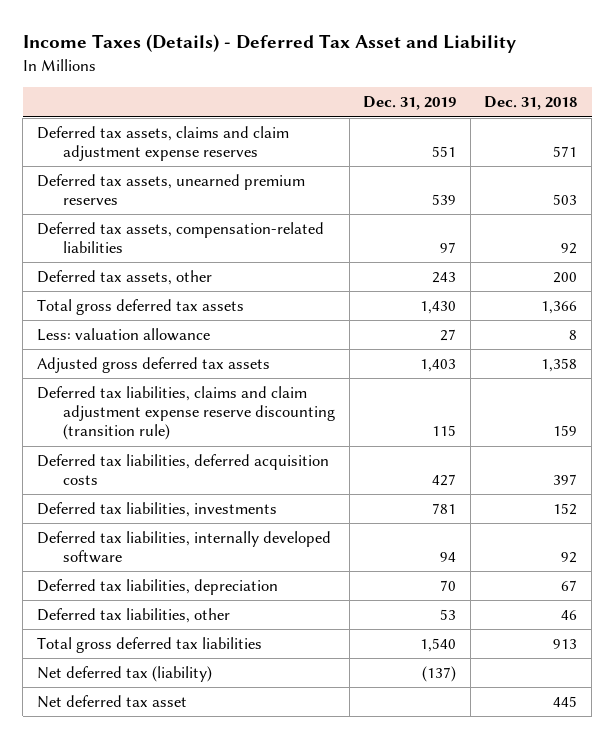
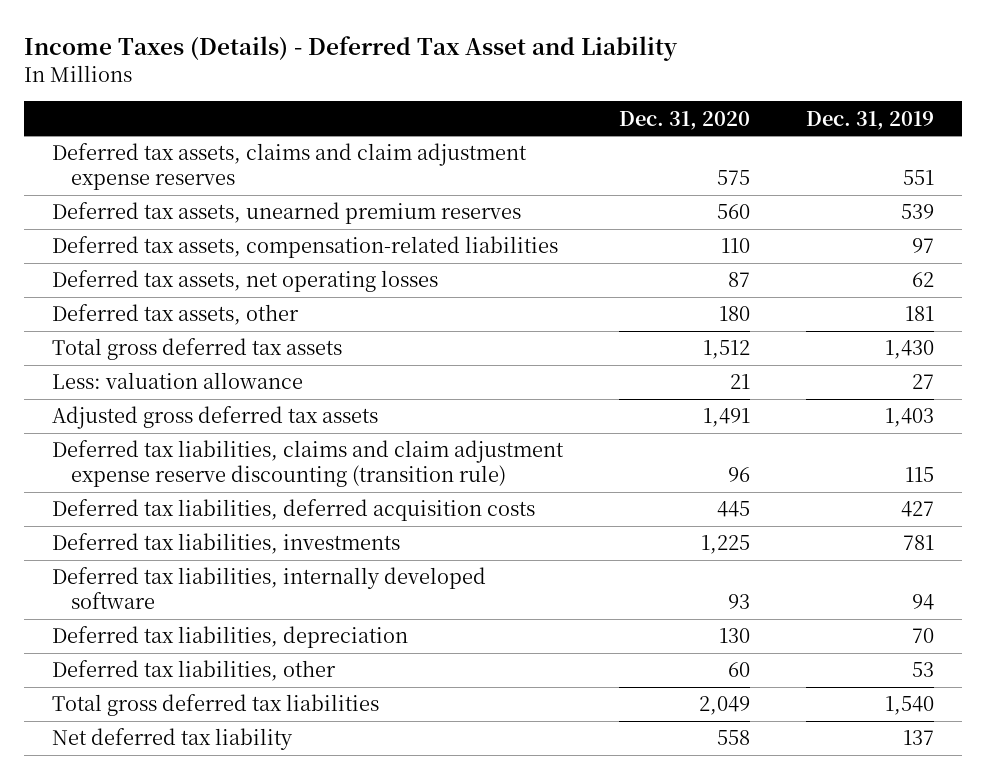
- | Dec. 31, 2019 | Dec. 31, 2018
+ | Dec. 31, 2020 | Dec. 31, 2019
- Deferred tax assets, other | 243 | 200
+ Deferred tax assets, net operating losses | 87 | 62
+ Deferred tax assets, other | 180 | 181
- Net deferred tax (liability) | (137) |
- Net deferred tax asset | | 445
+ Net deferred tax liability | 558 | 137

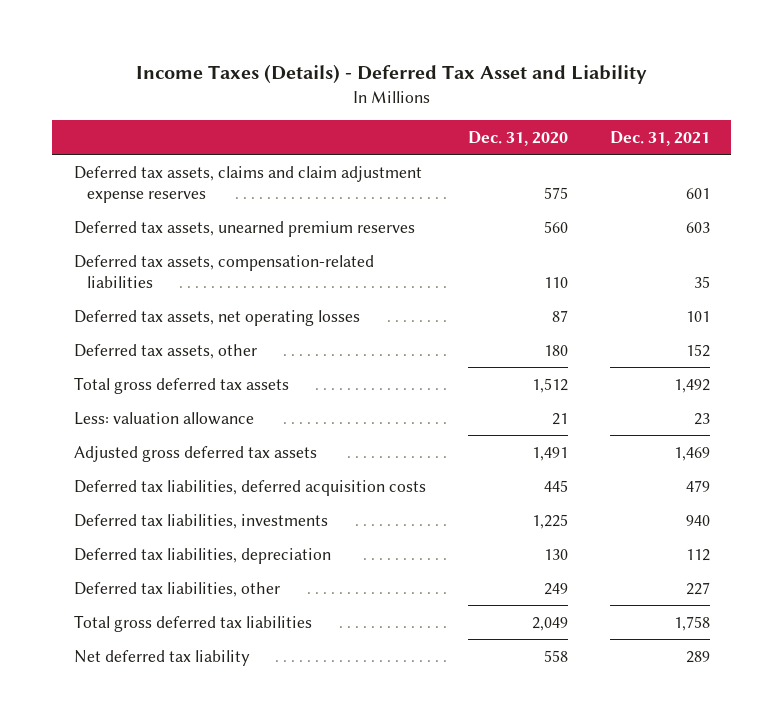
- | Dec. 31, 2020 | Dec. 31, 2019
+ | Dec. 31, 2020 | Dec. 31, 2021
- Deferred tax liabilities, claims and claim adjustment expense reserve discounting (transition rule) | 96 | 115
- Deferred tax liabilities, internally developed software | 93 | 94
- Deferred tax liabilities, other | 60 | 53
+ Deferred tax liabilities, other | 249 | 227

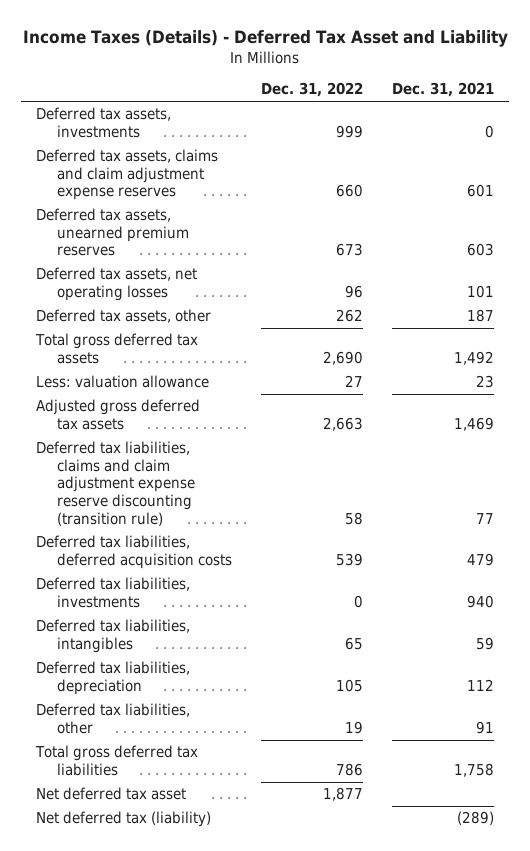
- | Dec. 31, 2020 | Dec. 31, 2021
+ | Dec. 31, 2022 | Dec. 31, 2021
+ Deferred tax assets, investments | 999 | 0
- Deferred tax assets, compensation-related liabilities | 110 | 35
- Deferred tax assets, other | 180 | 152
+ Deferred tax assets, other | 262 | 187
+ Deferred tax liabilities, claims and claim adjustment expense reserve discounting (transition rule) | 58 | 77
+ Deferred tax liabilities, intangibles | 65 | 59
- Deferred tax liabilities, other | 249 | 227
+ Deferred tax liabilities, other | 19 | 91
- Net deferred tax liability | 558 | 289
+ Net deferred tax asset | 1,877 |
+ Net deferred tax (liability) | | (289)

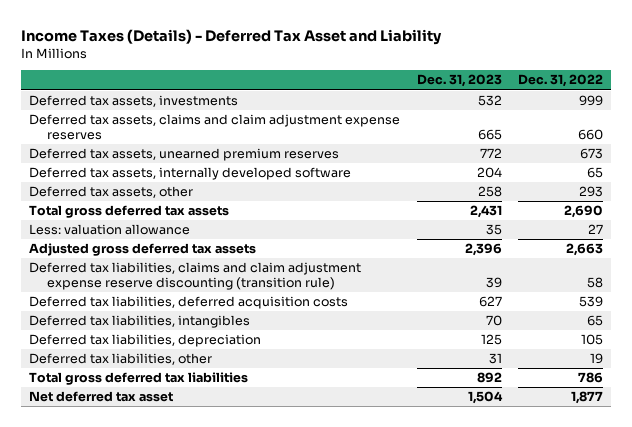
- | Dec. 31, 2022 | Dec. 31, 2021
+ | Dec. 31, 2023 | Dec. 31, 2022
- Deferred tax assets, net operating losses | 96 | 101
- Deferred tax assets, other | 262 | 187
+ Deferred tax assets, internally developed software | 204 | 65
+ Deferred tax assets, other | 258 | 293
- Deferred tax liabilities, investments | 0 | 940
- Net deferred tax (liability) | | (289)

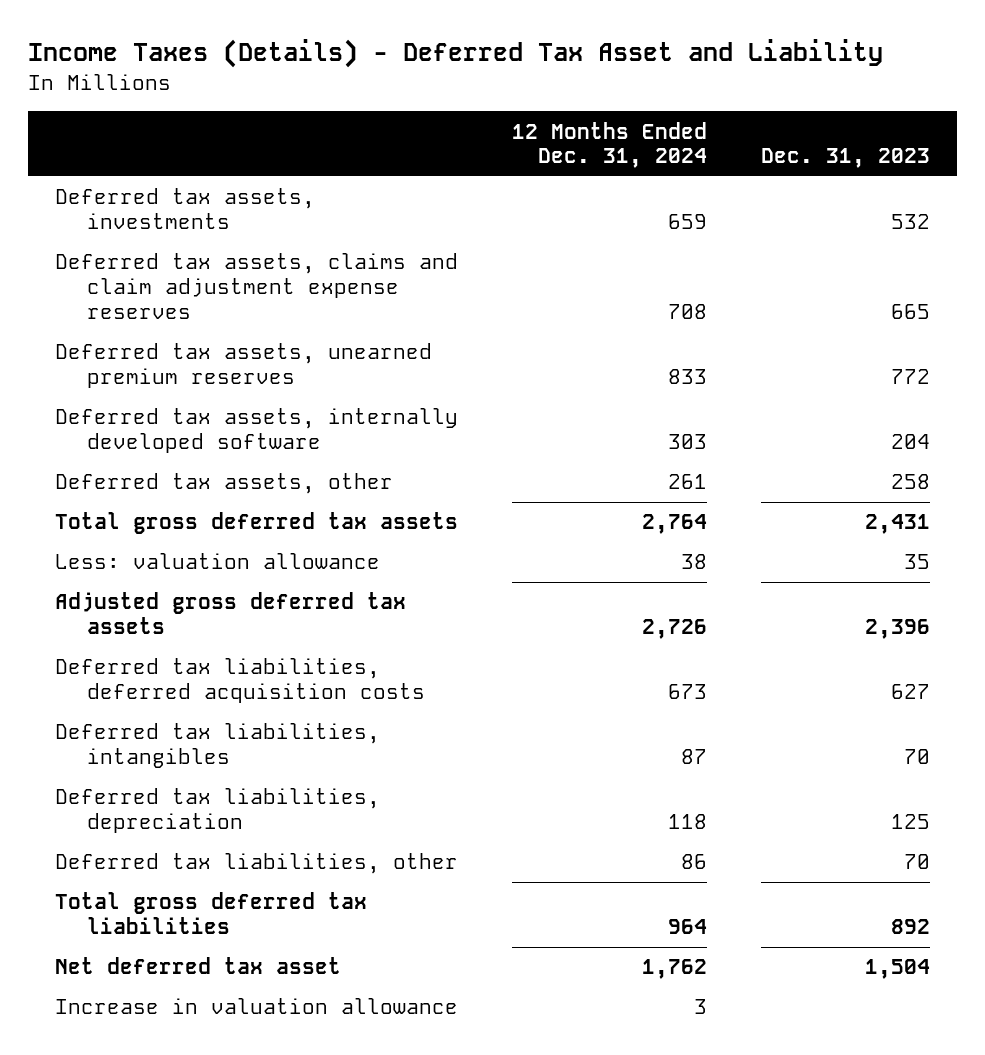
- | Dec. 31, 2023 | Dec. 31, 2022
+ | 12 Months Ended Dec. 31, 2024 | Dec. 31, 2023
- Deferred tax liabilities, claims and claim adjustment expense reserve discounting (transition rule) | 39 | 58
- Deferred tax liabilities, other | 31 | 19
+ Deferred tax liabilities, other | 86 | 70
+ Increase in valuation allowance | 3 |

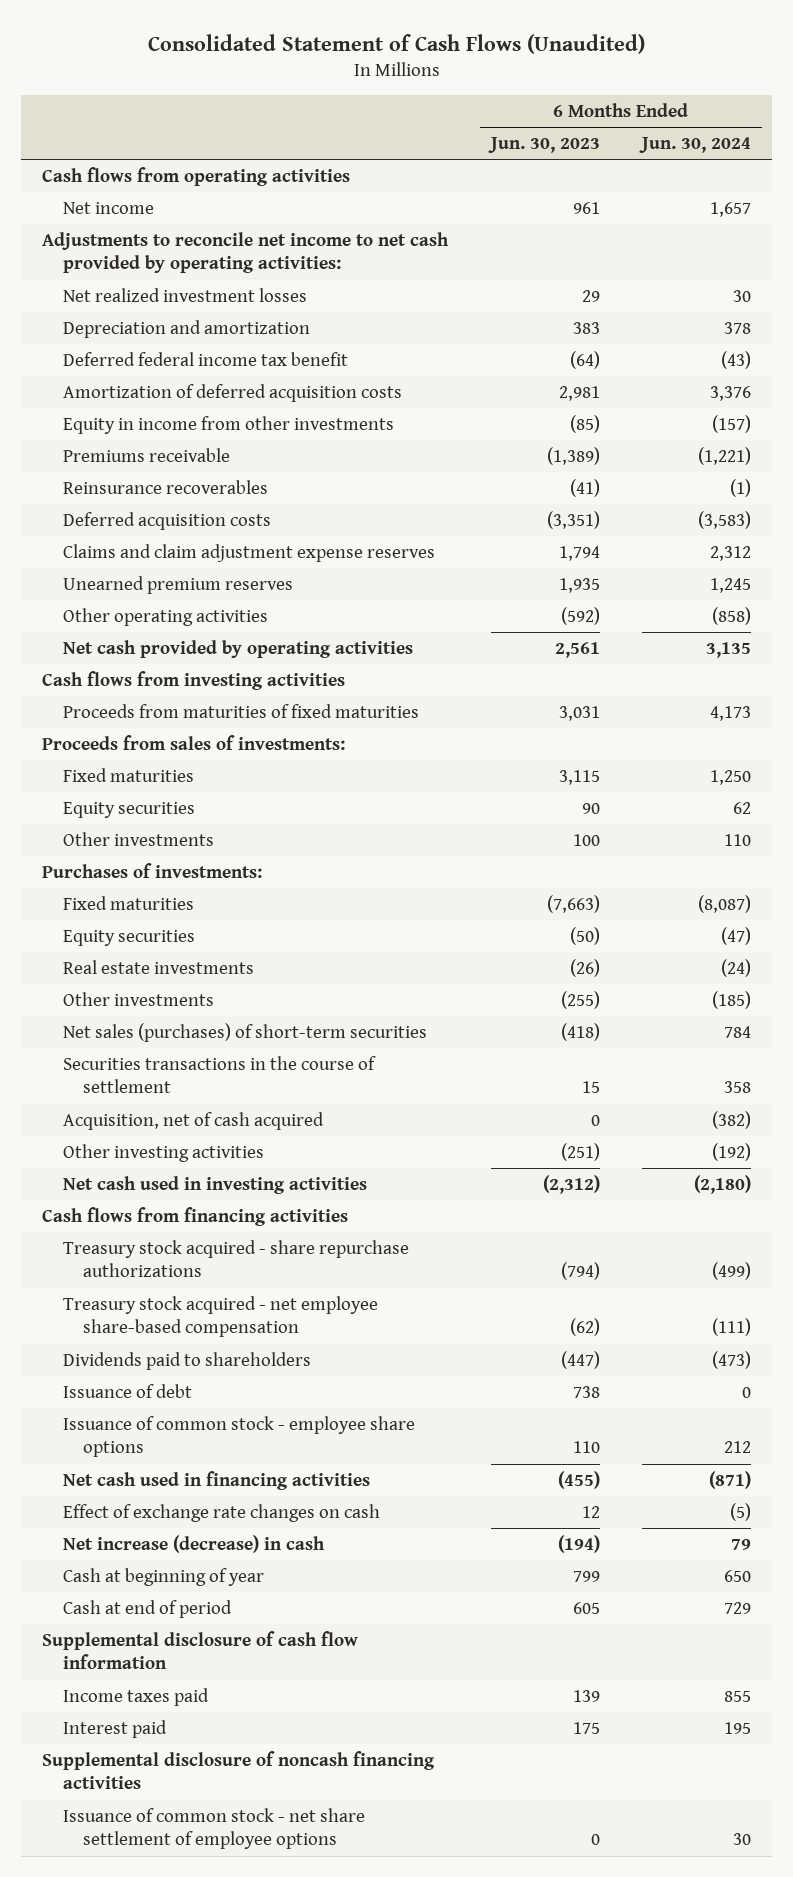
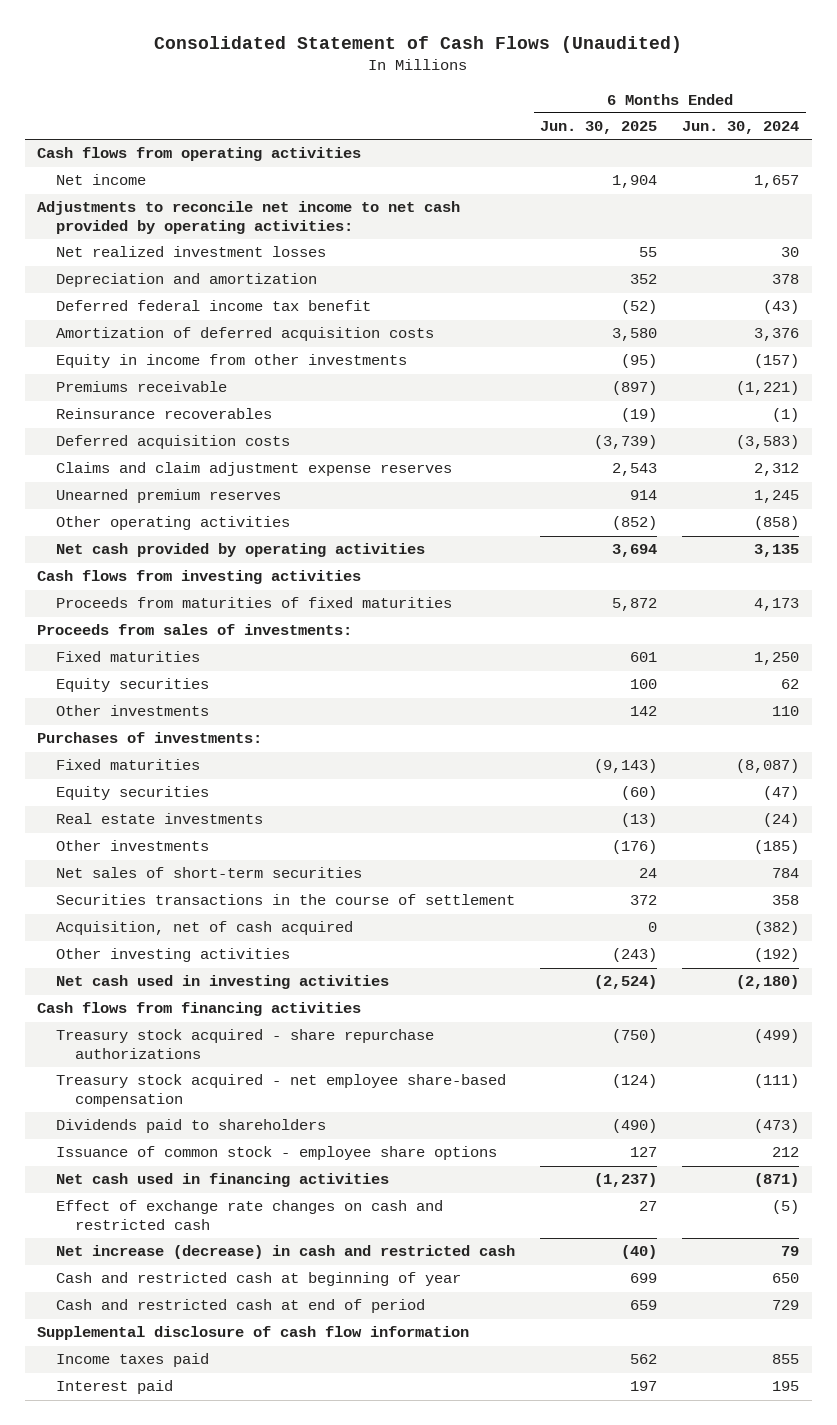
- | 6 Months Ended Jun. 30, 2023 | 6 Months Ended Jun. 30, 2024
+ | 6 Months Ended Jun. 30, 2025 | 6 Months Ended Jun. 30, 2024
- Net sales (purchases) of short-term securities | (418) | 784
+ Net sales of short-term securities | 24 | 784
- Issuance of debt | 738 | 0
- Effect of exchange rate changes on cash | 12 | (5)
- Net increase (decrease) in cash | (194) | 79
- Cash at beginning of year | 799 | 650
- Cash at end of period | 605 | 729
+ Effect of exchange rate changes on cash and restricted cash | 27 | (5)
+ Net increase (decrease) in cash and restricted cash | (40) | 79
+ Cash and restricted cash at beginning of year | 699 | 650
+ Cash and restricted cash at end of period | 659 | 729
- Supplemental disclosure of noncash financing activities
- Issuance of common stock - net share settlement of employee options | 0 | 30

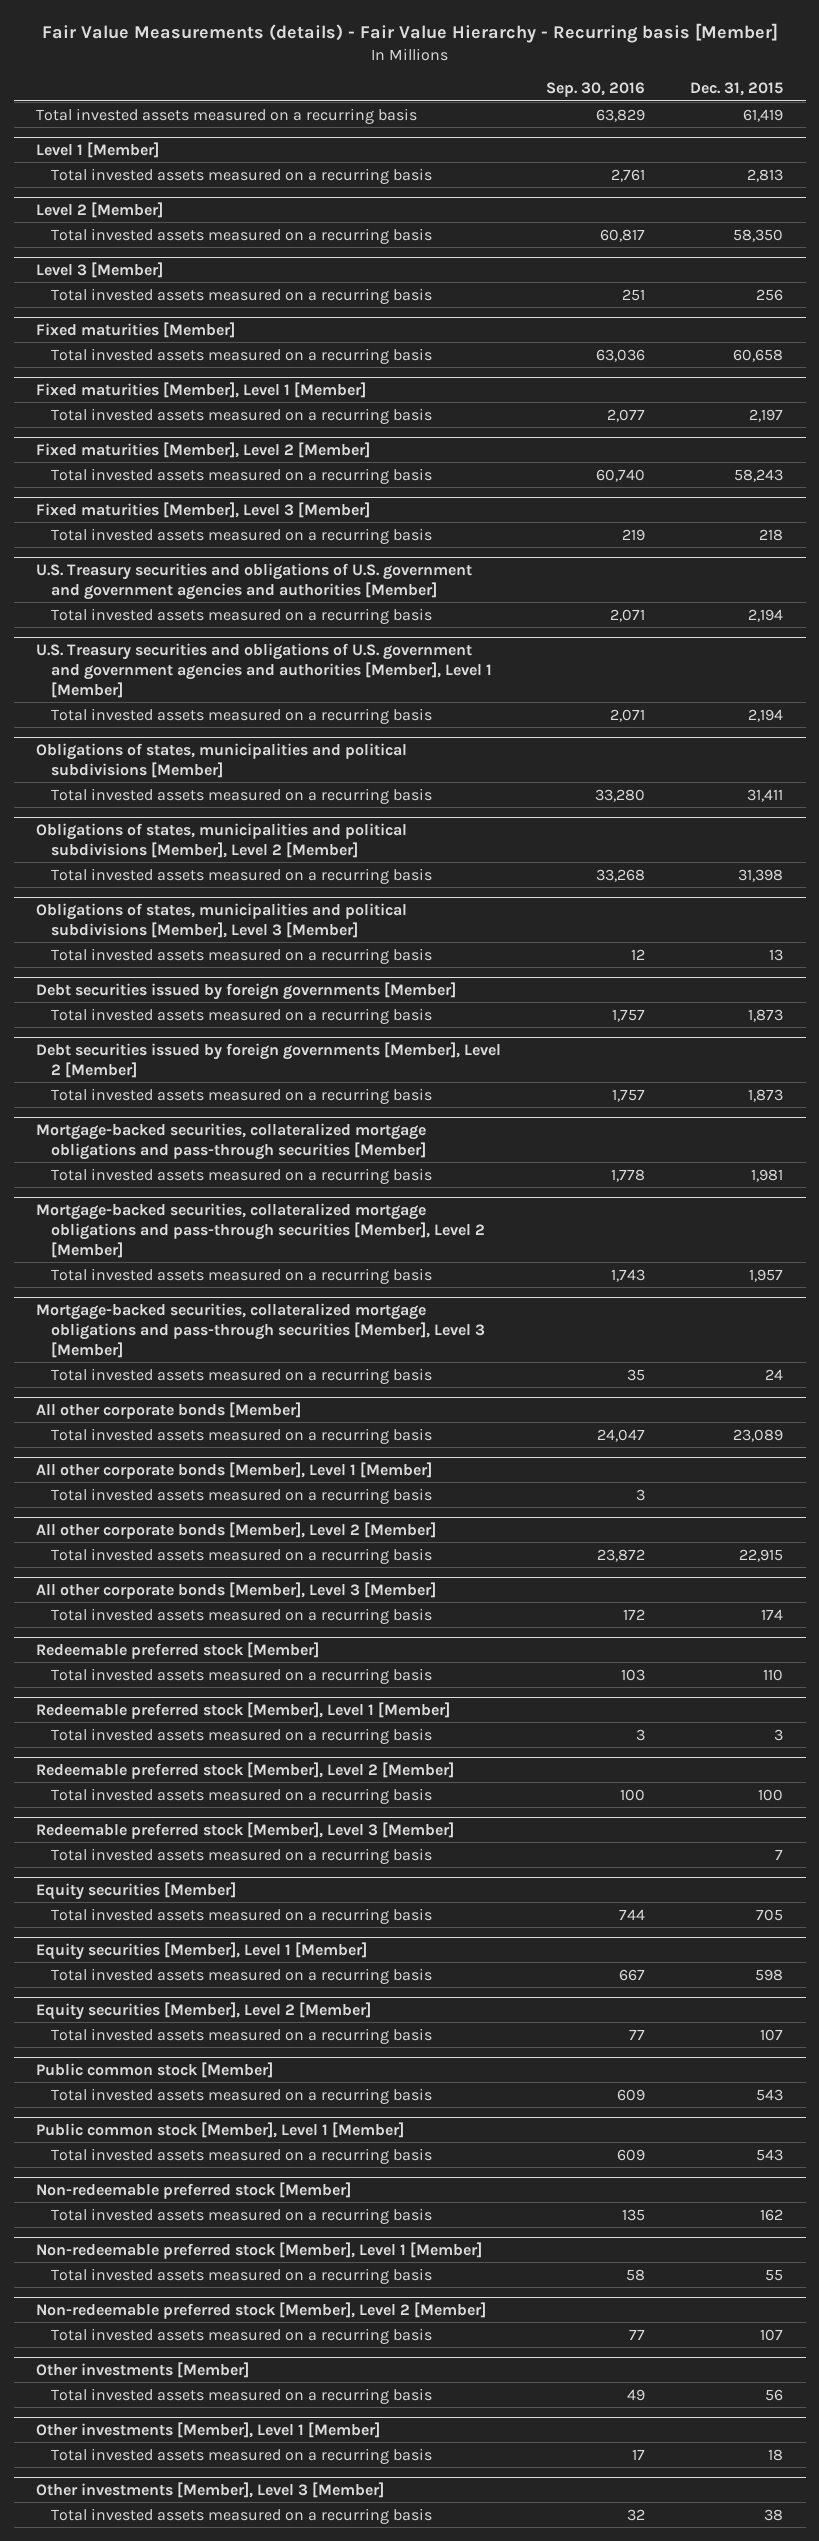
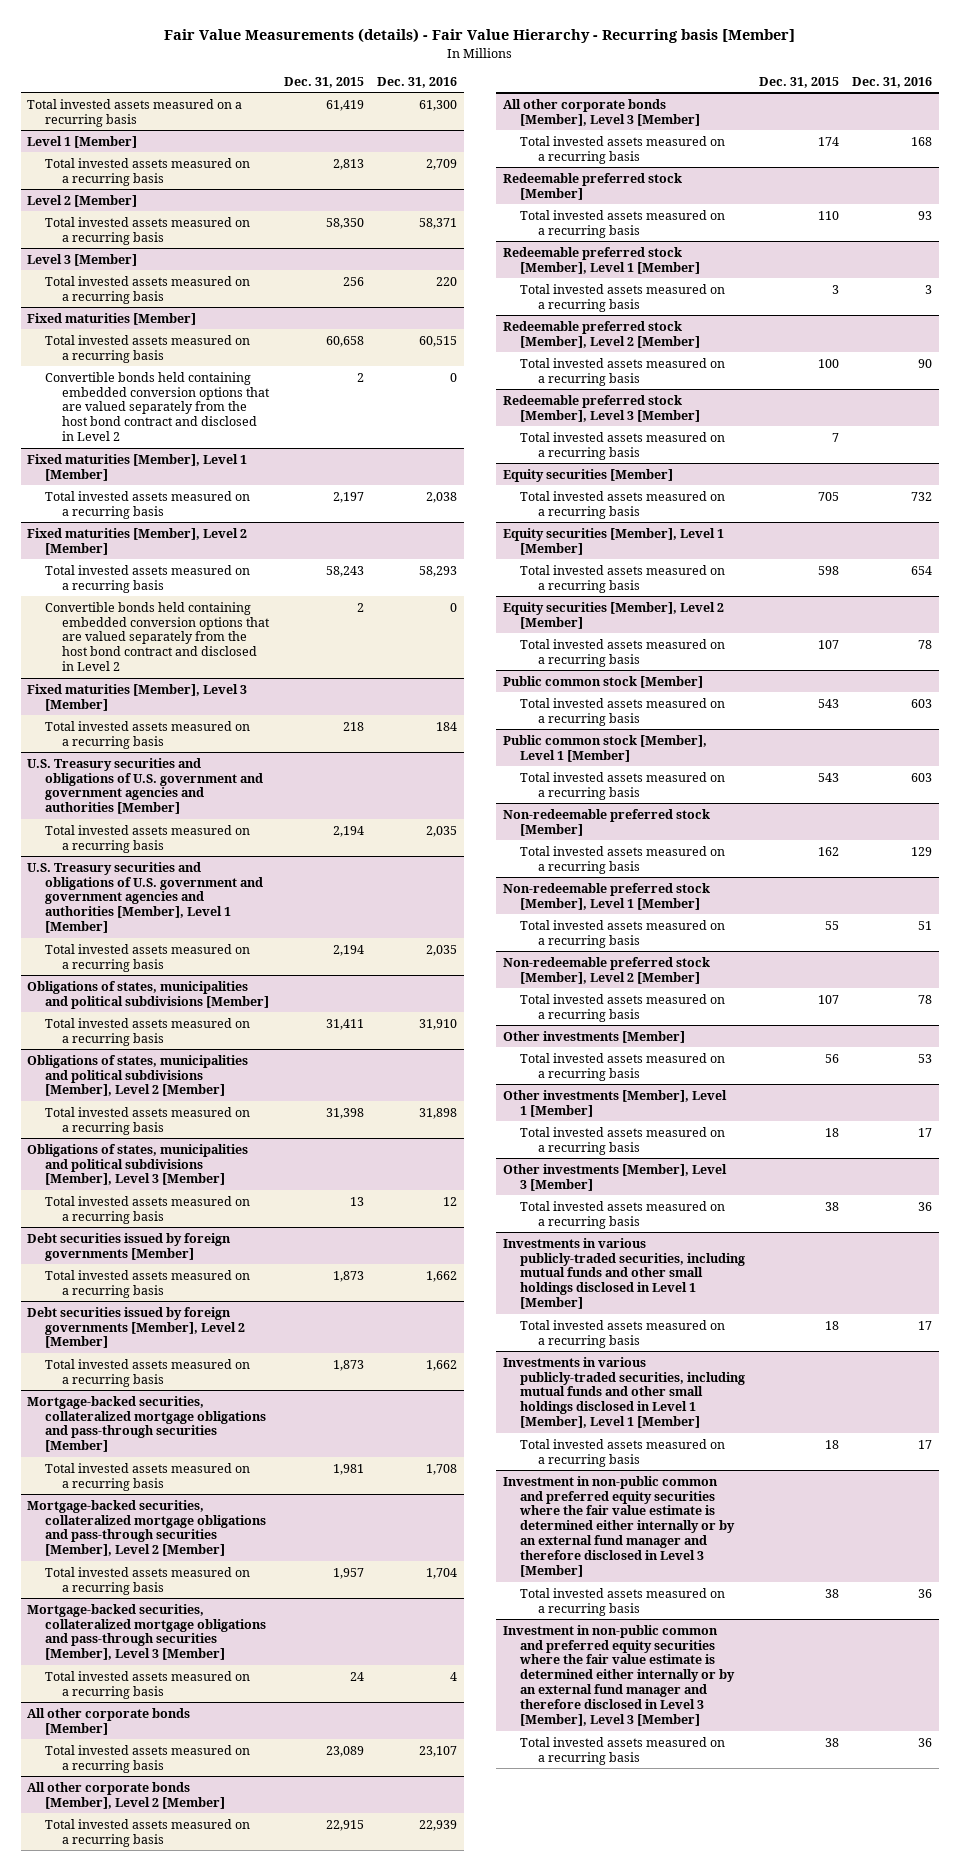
- | Sep. 30, 2016 | Dec. 31, 2015
+ | Dec. 31, 2015 | Dec. 31, 2016
@ Fixed maturities [Member]
+ Convertible bonds held containing embedded conversion options that are valued separately from the host bond contract and disclosed in Level 2 | 2 | 0
@ Fixed maturities [Member], Level 2 [Member]
+ Convertible bonds held containing embedded conversion options that are valued separately from the host bond contract and disclosed in Level 2 | 2 | 0
- All other corporate bonds [Member], Level 1 [Member]
- Total invested assets measured on a recurring basis | 3 |
+ Investments in various publicly-traded securities, including mutual funds and other small holdings disclosed in Level 1 [Member]
+ Total invested assets measured on a recurring basis | 18 | 17
+ Investments in various publicly-traded securities, including mutual funds and other small holdings disclosed in Level 1 [Member], Level 1 [Member]
+ Total invested assets measured on a recurring basis | 18 | 17
+ Investment in non-public common and preferred equity securities where the fair value estimate is determined either internally or by an external fund manager and therefore disclosed in Level 3 [Member]
+ Total invested assets measured on a recurring basis | 38 | 36
+ Investment in non-public common and preferred equity securities where the fair value estimate is determined either internally or by an external fund manager and therefore disclosed in Level 3 [Member], Level 3 [Member]
+ Total invested assets measured on a recurring basis | 38 | 36

